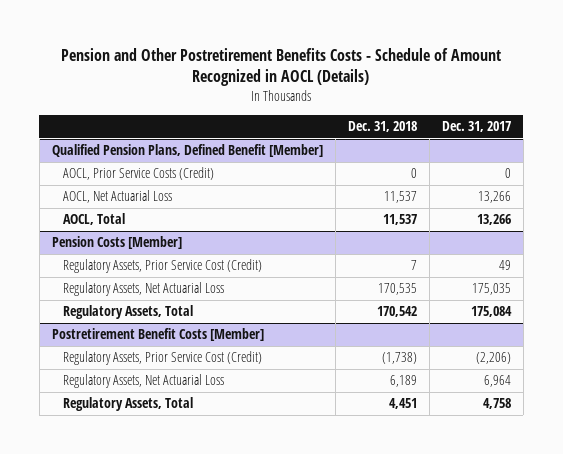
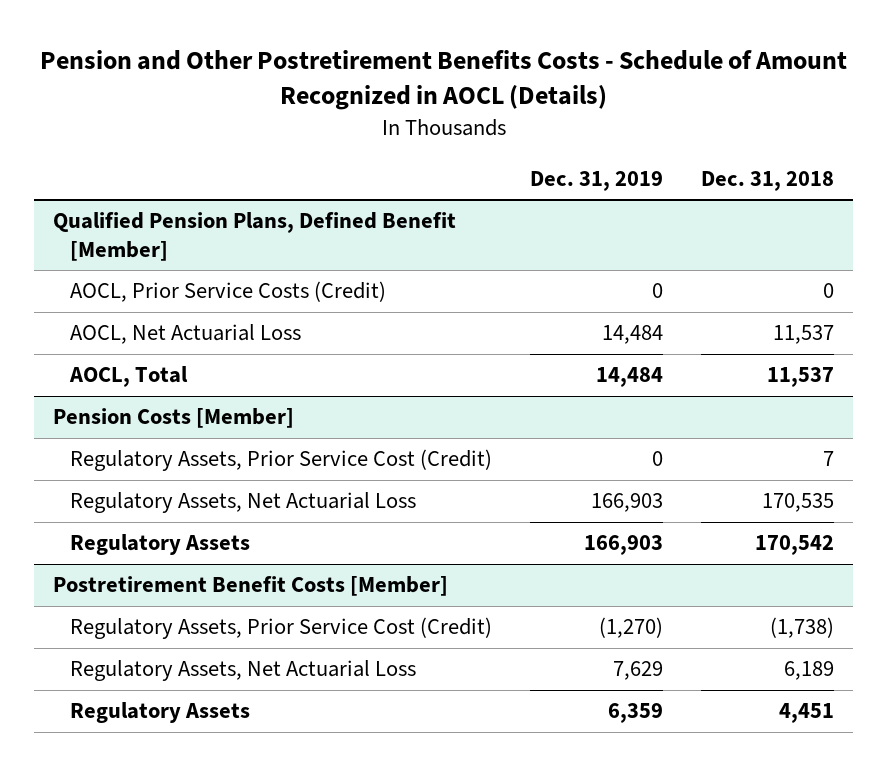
- | Dec. 31, 2018 | Dec. 31, 2017
+ | Dec. 31, 2019 | Dec. 31, 2018
@ Pension Costs [Member]
- Regulatory Assets, Total | 170,542 | 175,084
+ Regulatory Assets | 166,903 | 170,542
@ Postretirement Benefit Costs [Member]
- Regulatory Assets, Total | 4,451 | 4,758
+ Regulatory Assets | 6,359 | 4,451

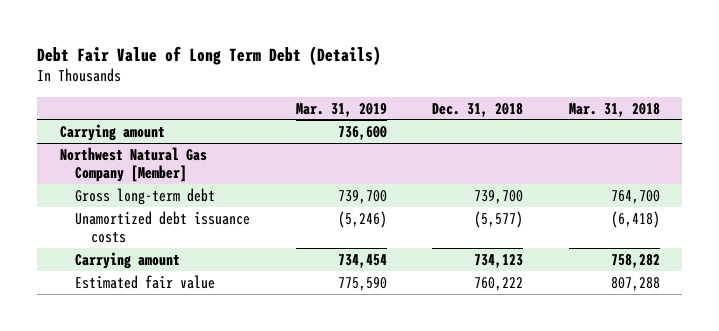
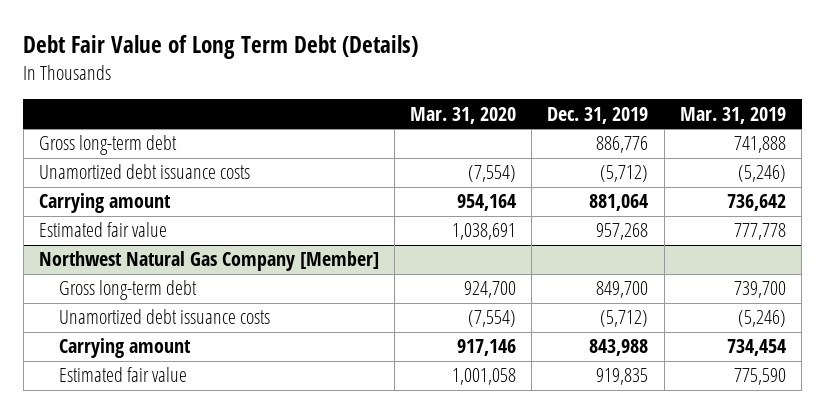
- | Mar. 31, 2019 | Dec. 31, 2018 | Mar. 31, 2018
+ | Mar. 31, 2020 | Dec. 31, 2019 | Mar. 31, 2019
- Carrying amount | 736,600 | |
+ Gross long-term debt | | 886,776 | 741,888
+ Unamortized debt issuance costs | (7,554) | (5,712) | (5,246)
+ Carrying amount | 954,164 | 881,064 | 736,642
+ Estimated fair value | 1,038,691 | 957,268 | 777,778

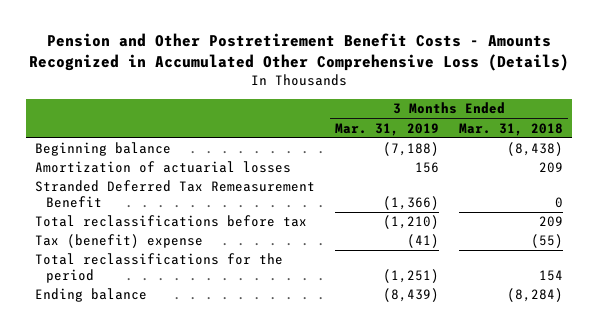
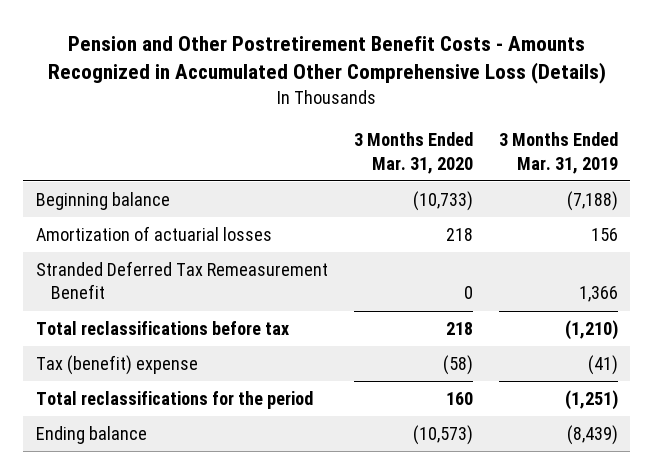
- | 3 Months Ended Mar. 31, 2019 | 3 Months Ended Mar. 31, 2018
+ | 3 Months Ended Mar. 31, 2020 | 3 Months Ended Mar. 31, 2019
- Stranded Deferred Tax Remeasurement Benefit | (1,366) | 0
+ Stranded Deferred Tax Remeasurement Benefit | 0 | 1,366

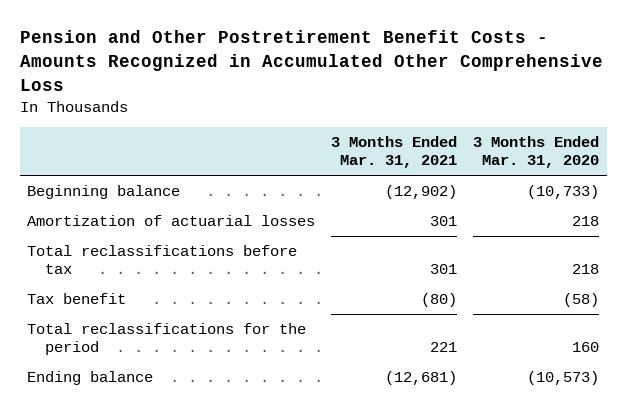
- Pension and Other Postretirement Benefit Costs - Amounts Recognized in Accumulated Other Comprehensive Loss (Details)
+ Pension and Other Postretirement Benefit Costs - Amounts Recognized in Accumulated Other Comprehensive Loss
- | 3 Months Ended Mar. 31, 2020 | 3 Months Ended Mar. 31, 2019
+ | 3 Months Ended Mar. 31, 2021 | 3 Months Ended Mar. 31, 2020
- Stranded Deferred Tax Remeasurement Benefit | 0 | 1,366
- Tax (benefit) expense | (58) | (41)
+ Tax benefit | (80) | (58)

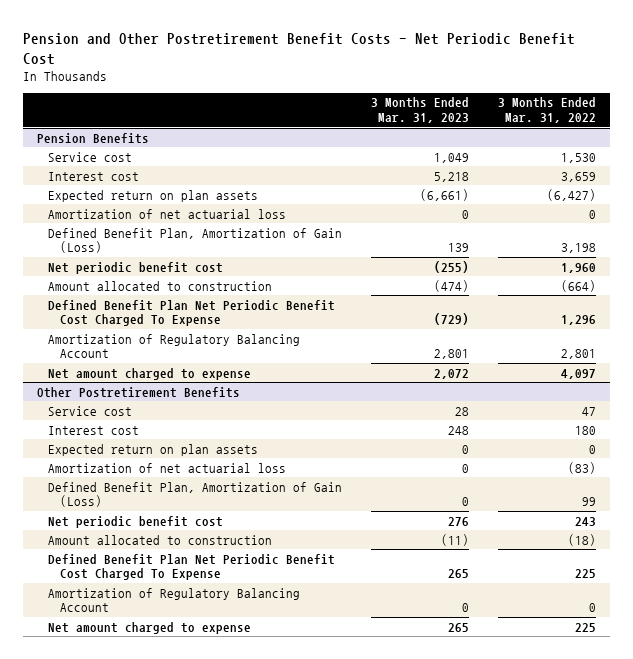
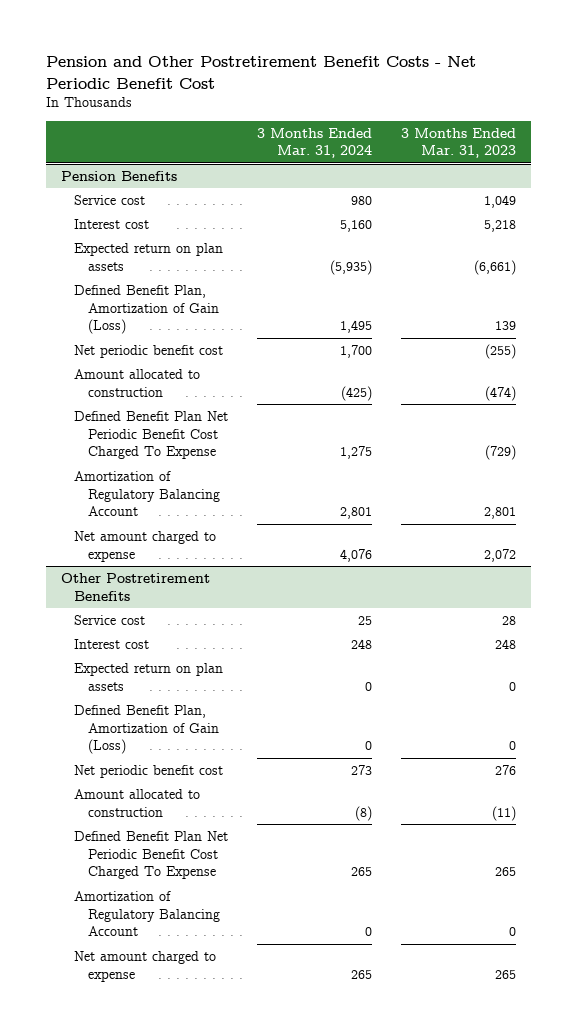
- | 3 Months Ended Mar. 31, 2023 | 3 Months Ended Mar. 31, 2022
+ | 3 Months Ended Mar. 31, 2024 | 3 Months Ended Mar. 31, 2023
@ Pension Benefits
- Amortization of net actuarial loss | 0 | 0
@ Other Postretirement Benefits
- Amortization of net actuarial loss | 0 | (83)

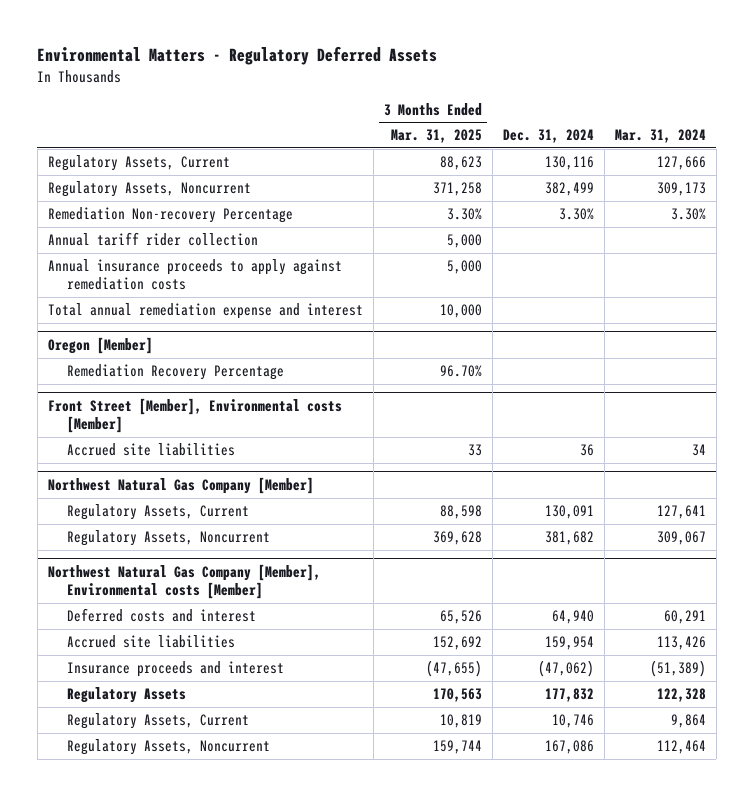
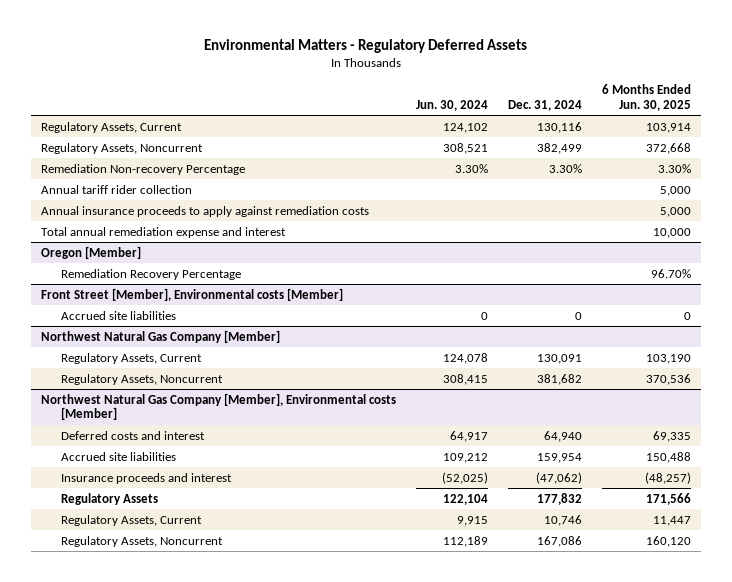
- | 3 Months Ended Mar. 31, 2025 | Dec. 31, 2024 | Mar. 31, 2024
+ | Jun. 30, 2024 | Dec. 31, 2024 | 6 Months Ended Jun. 30, 2025
@ Front Street [Member], Environmental costs [Member]
- Accrued site liabilities | 33 | 36 | 34
+ Accrued site liabilities | 0 | 0 | 0

